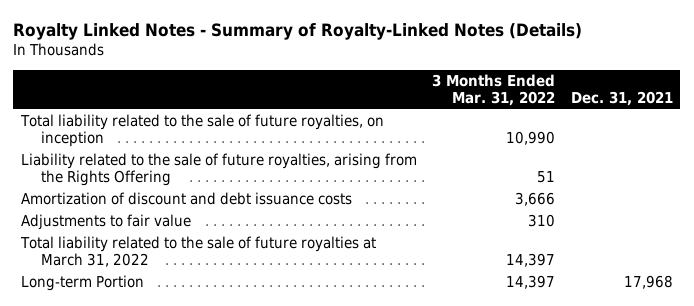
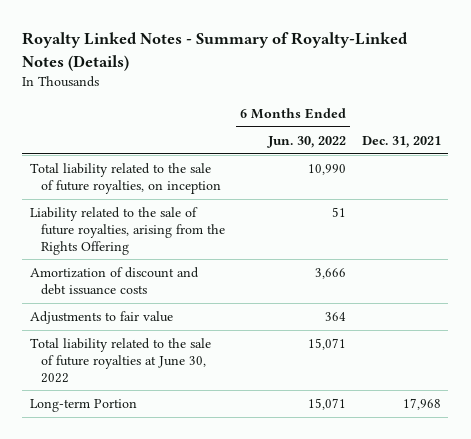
- | 3 Months Ended Mar. 31, 2022 | Dec. 31, 2021
+ | 6 Months Ended Jun. 30, 2022 | Dec. 31, 2021
- Total liability related to the sale of future royalties at March 31, 2022 | 14,397 |
+ Total liability related to the sale of future royalties at June 30, 2022 | 15,071 |

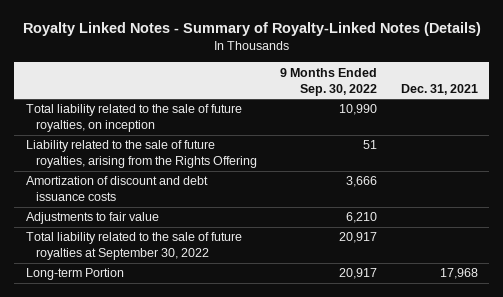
- | 6 Months Ended Jun. 30, 2022 | Dec. 31, 2021
+ | 9 Months Ended Sep. 30, 2022 | Dec. 31, 2021
- Total liability related to the sale of future royalties at June 30, 2022 | 15,071 |
+ Total liability related to the sale of future royalties at September 30, 2022 | 20,917 |

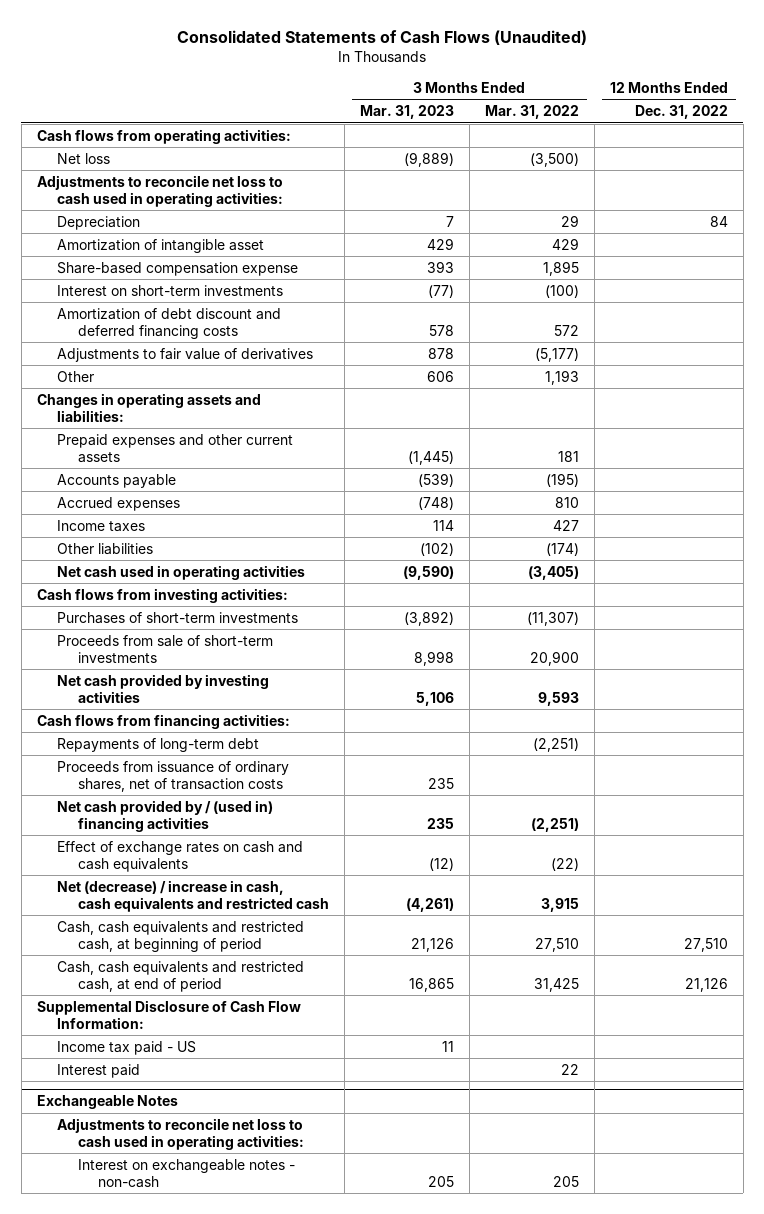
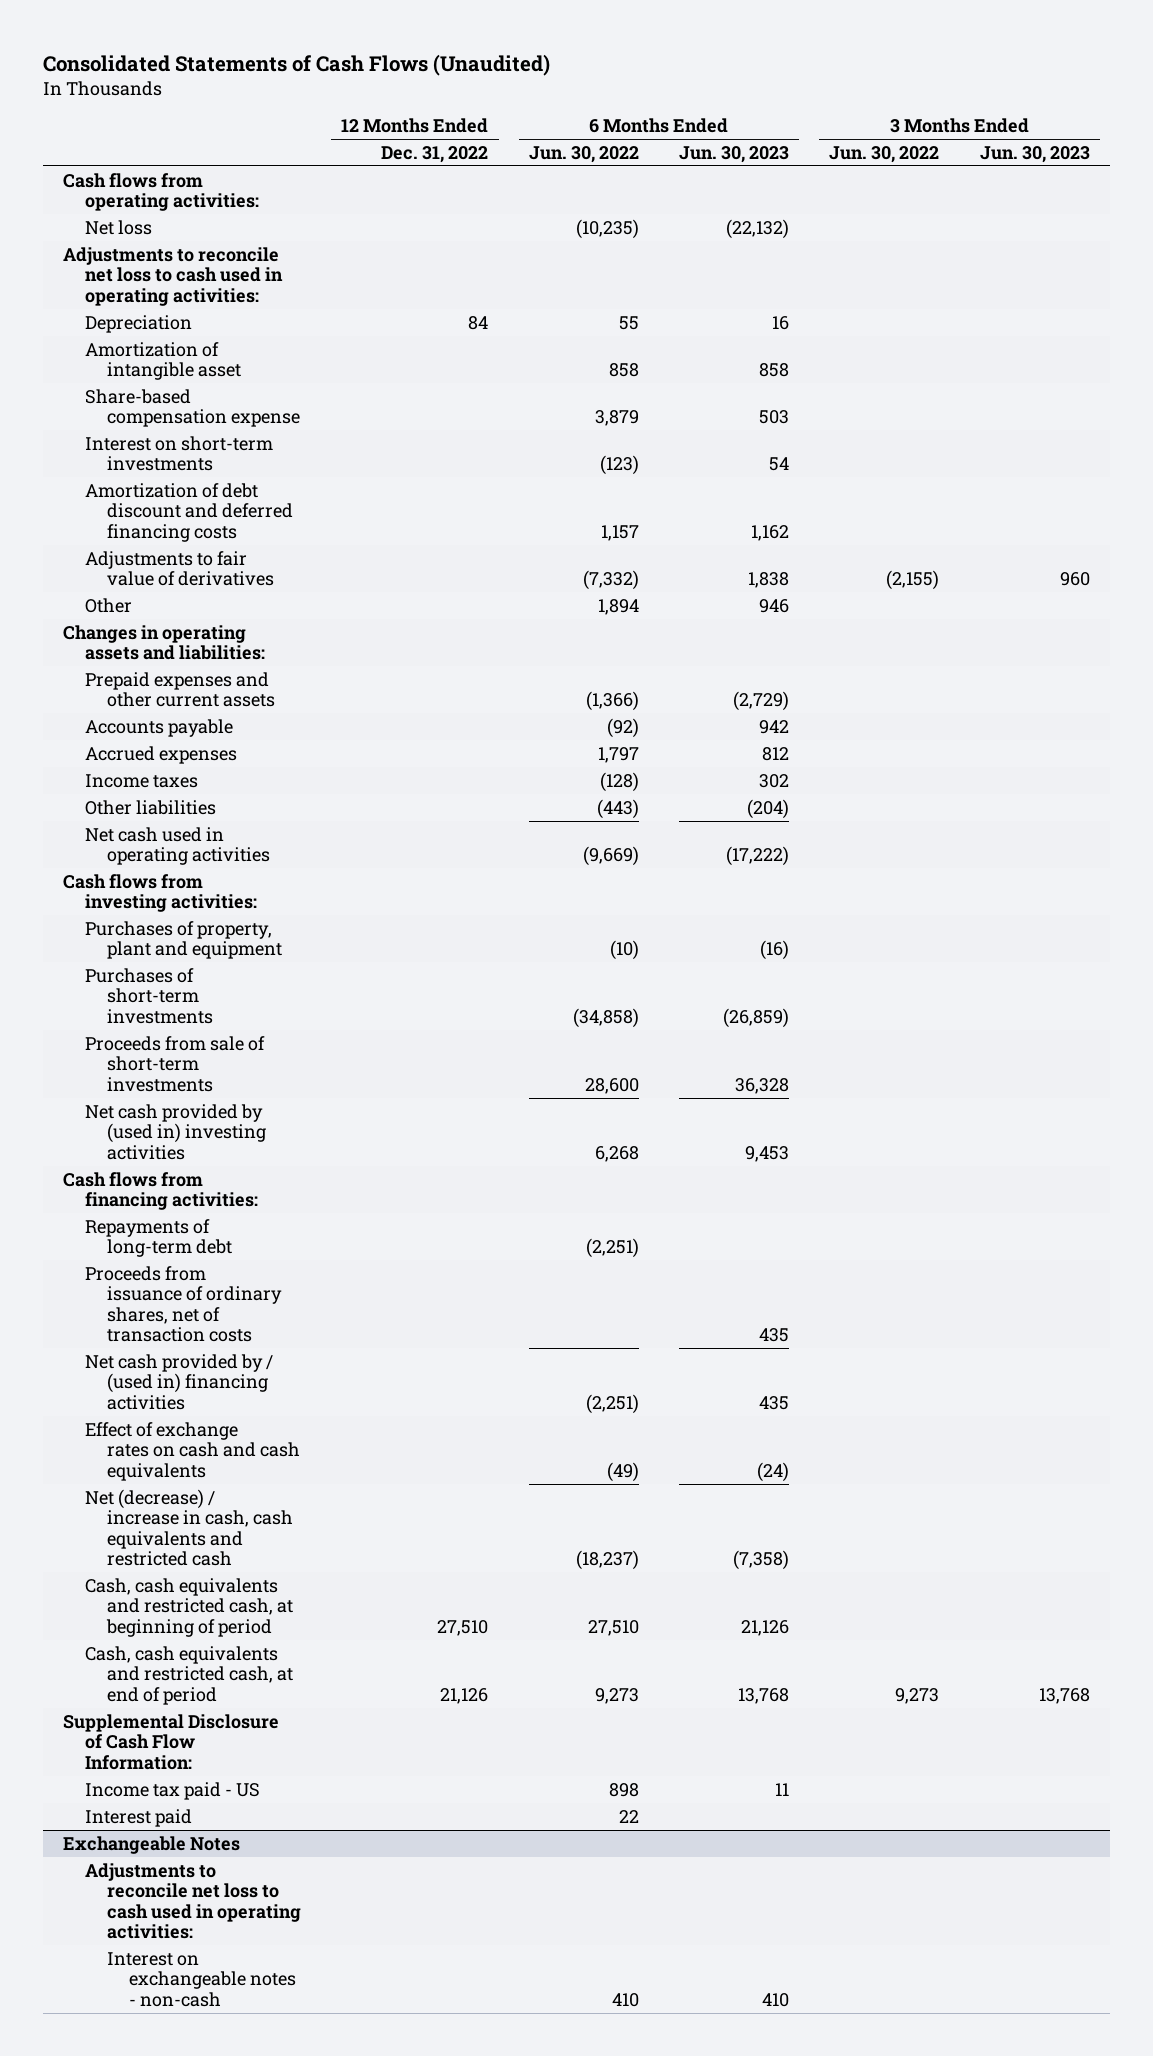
- | 3 Months Ended Mar. 31, 2023 | 3 Months Ended Mar. 31, 2022 | 12 Months Ended Dec. 31, 2022
+ | 12 Months Ended Dec. 31, 2022 | 6 Months Ended Jun. 30, 2022 | 6 Months Ended Jun. 30, 2023 | 3 Months Ended Jun. 30, 2022 | 3 Months Ended Jun. 30, 2023
+ Purchases of property, plant and equipment | | (10) | (16) | |
- Net cash provided by investing activities | 5,106 | 9,593 |
+ Net cash provided by (used in) investing activities | | 6,268 | 9,453 | |

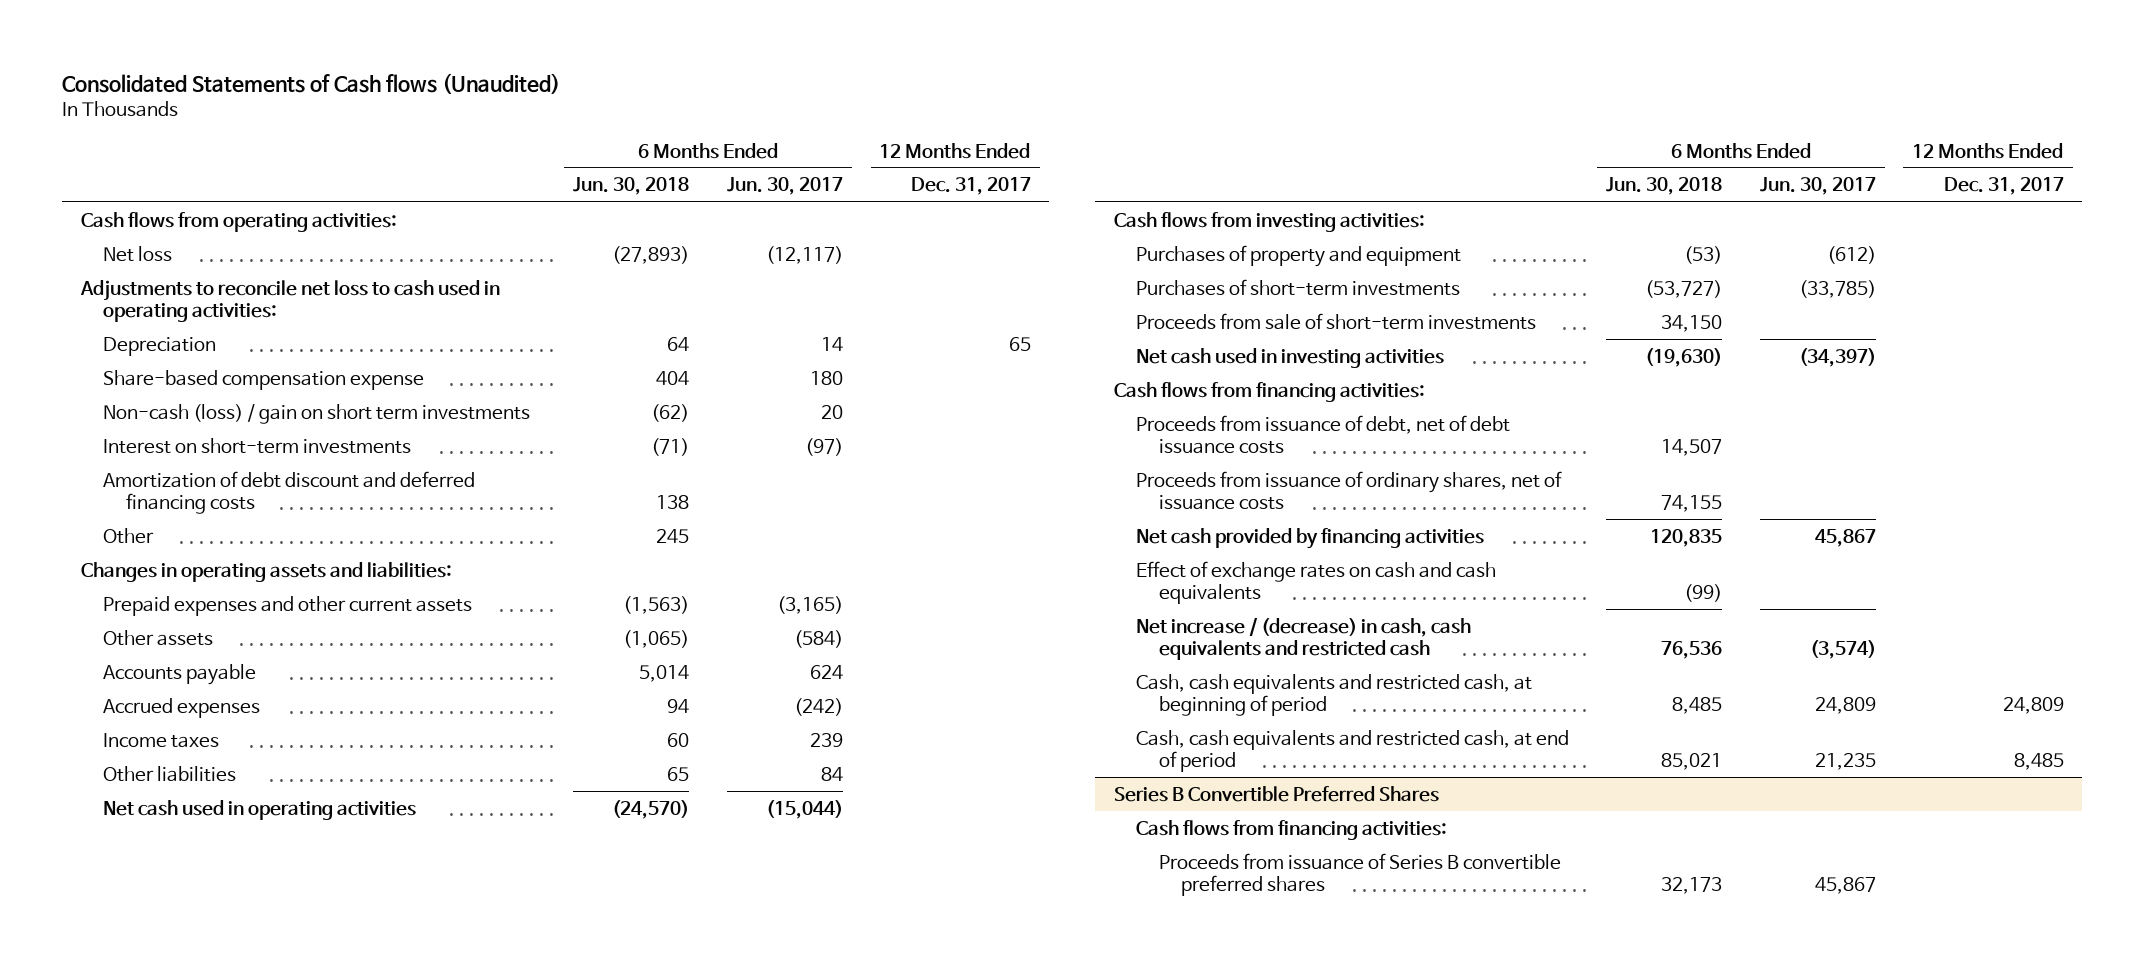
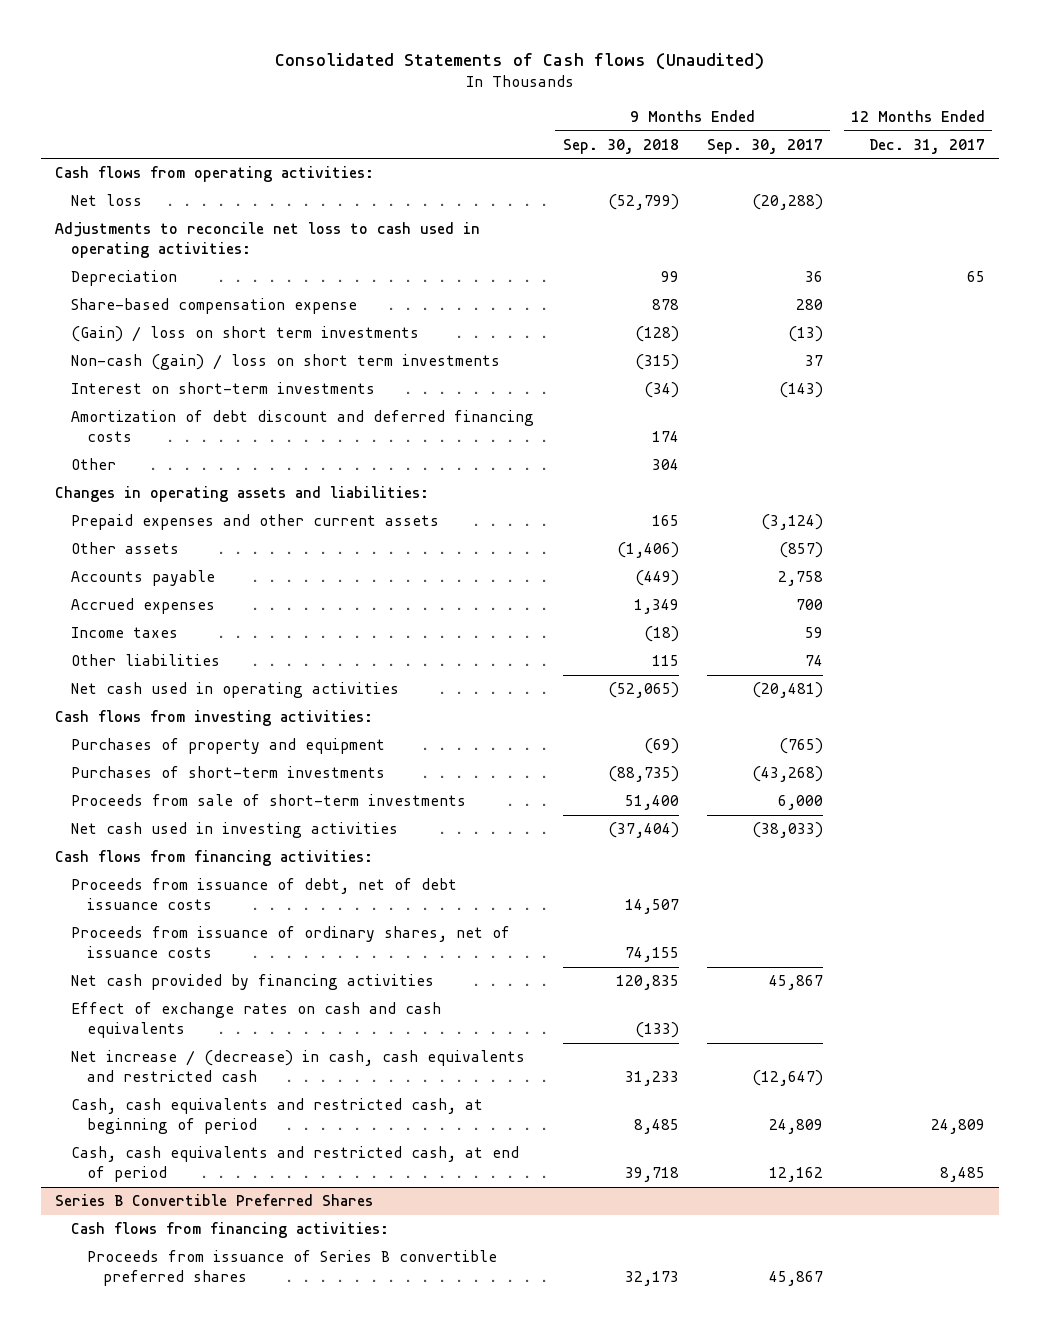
- | 6 Months Ended Jun. 30, 2018 | 6 Months Ended Jun. 30, 2017 | 12 Months Ended Dec. 31, 2017
+ | 9 Months Ended Sep. 30, 2018 | 9 Months Ended Sep. 30, 2017 | 12 Months Ended Dec. 31, 2017
- Non-cash (loss) / gain on short term investments | (62) | 20 |
+ (Gain) / loss on short term investments | (128) | (13) |
+ Non-cash (gain) / loss on short term investments | (315) | 37 |

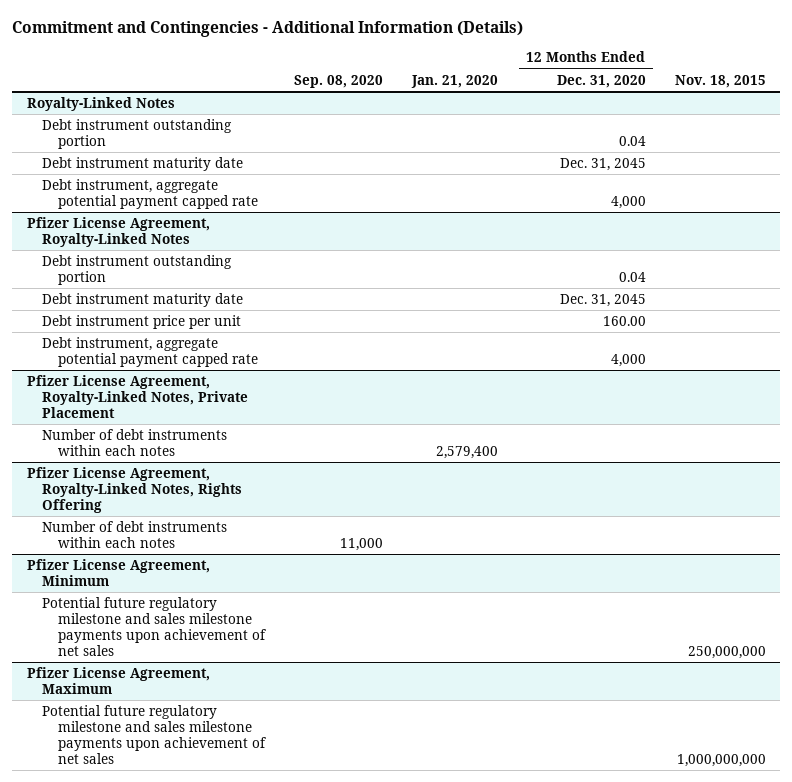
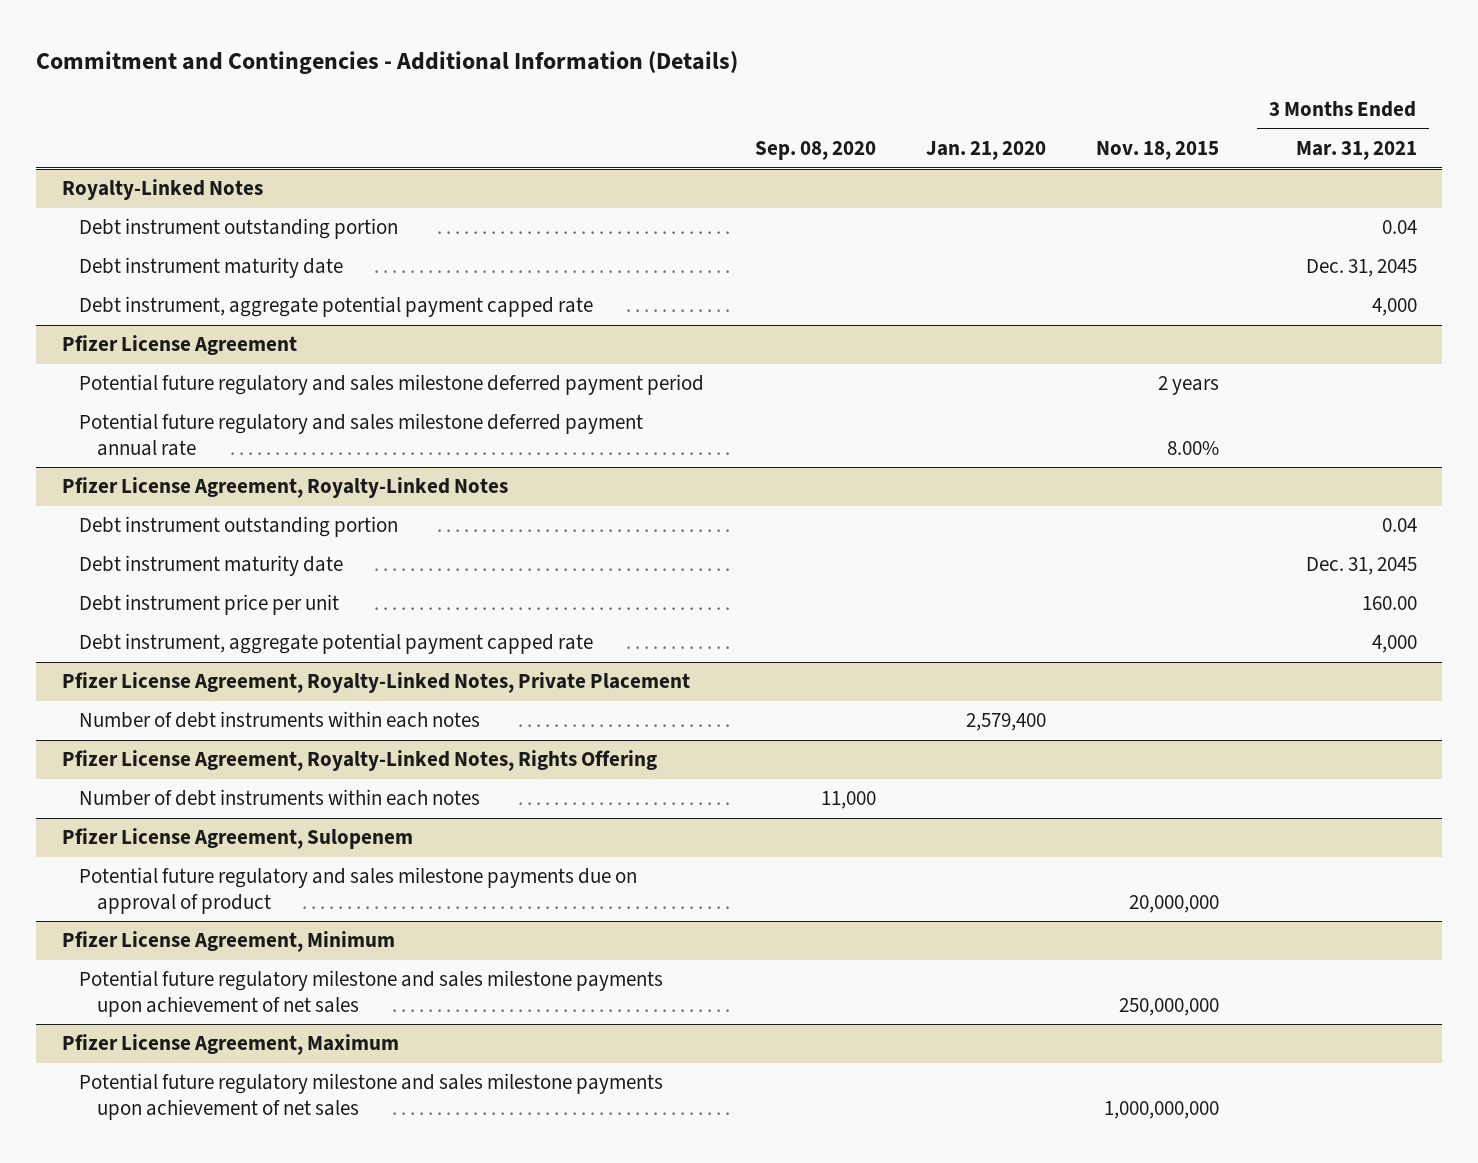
- | Sep. 08, 2020 | Jan. 21, 2020 | 12 Months Ended Dec. 31, 2020 | Nov. 18, 2015
+ | Sep. 08, 2020 | Jan. 21, 2020 | Nov. 18, 2015 | 3 Months Ended Mar. 31, 2021
+ Pfizer License Agreement
+ Potential future regulatory and sales milestone deferred payment period | | | 2 years |
+ Potential future regulatory and sales milestone deferred payment annual rate | | | 8.00% |
+ Pfizer License Agreement, Sulopenem
+ Potential future regulatory and sales milestone payments due on approval of product | | | 20,000,000 |

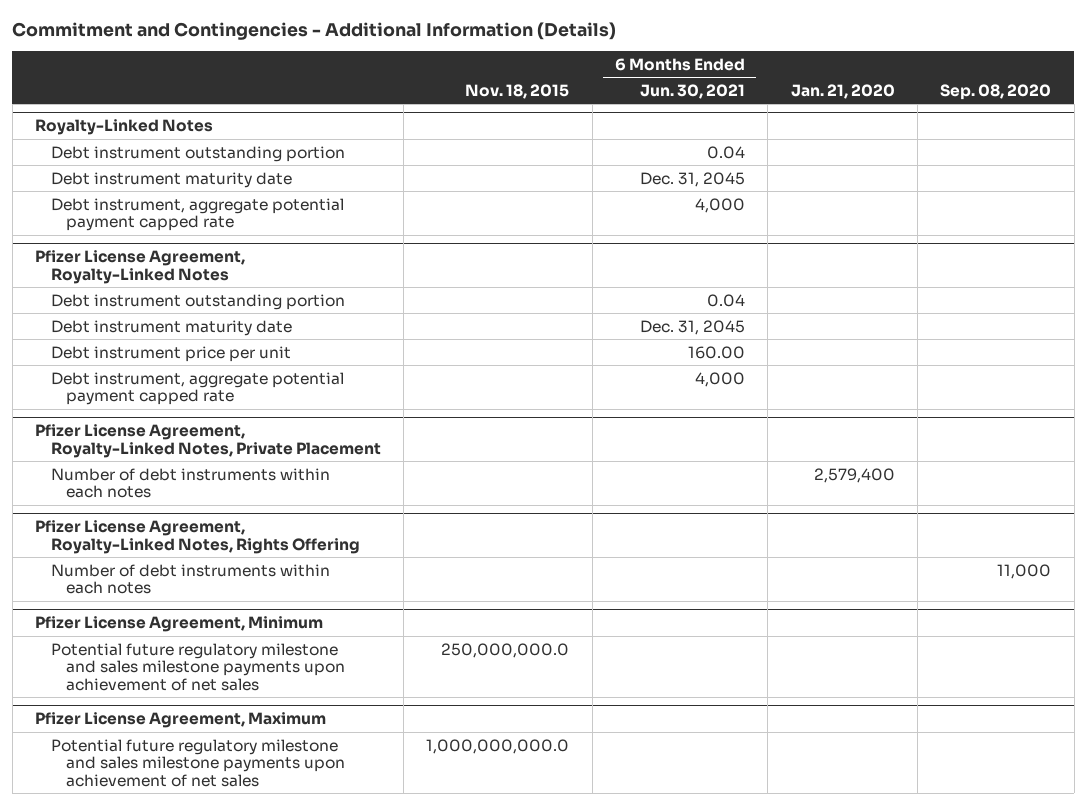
- | Sep. 08, 2020 | Jan. 21, 2020 | Nov. 18, 2015 | 3 Months Ended Mar. 31, 2021
+ | Nov. 18, 2015 | 6 Months Ended Jun. 30, 2021 | Jan. 21, 2020 | Sep. 08, 2020
- Pfizer License Agreement
- Potential future regulatory and sales milestone deferred payment period | | | 2 years |
- Potential future regulatory and sales milestone deferred payment annual rate | | | 8.00% |
- Pfizer License Agreement, Sulopenem
- Potential future regulatory and sales milestone payments due on approval of product | | | 20,000,000 |
@ Pfizer License Agreement, Minimum
- Potential future regulatory milestone and sales milestone payments upon achievement of net sales | | | 250,000,000 |
+ Potential future regulatory milestone and sales milestone payments upon achievement of net sales | 250,000,000.0 | | |
@ Pfizer License Agreement, Maximum
- Potential future regulatory milestone and sales milestone payments upon achievement of net sales | | | 1,000,000,000 |
+ Potential future regulatory milestone and sales milestone payments upon achievement of net sales | 1,000,000,000.0 | | |

